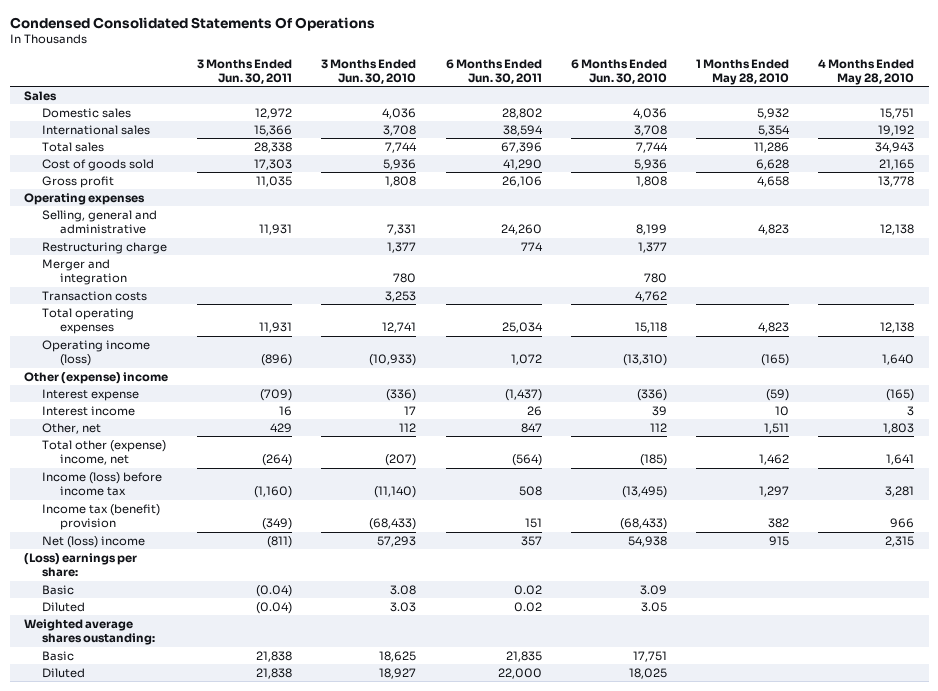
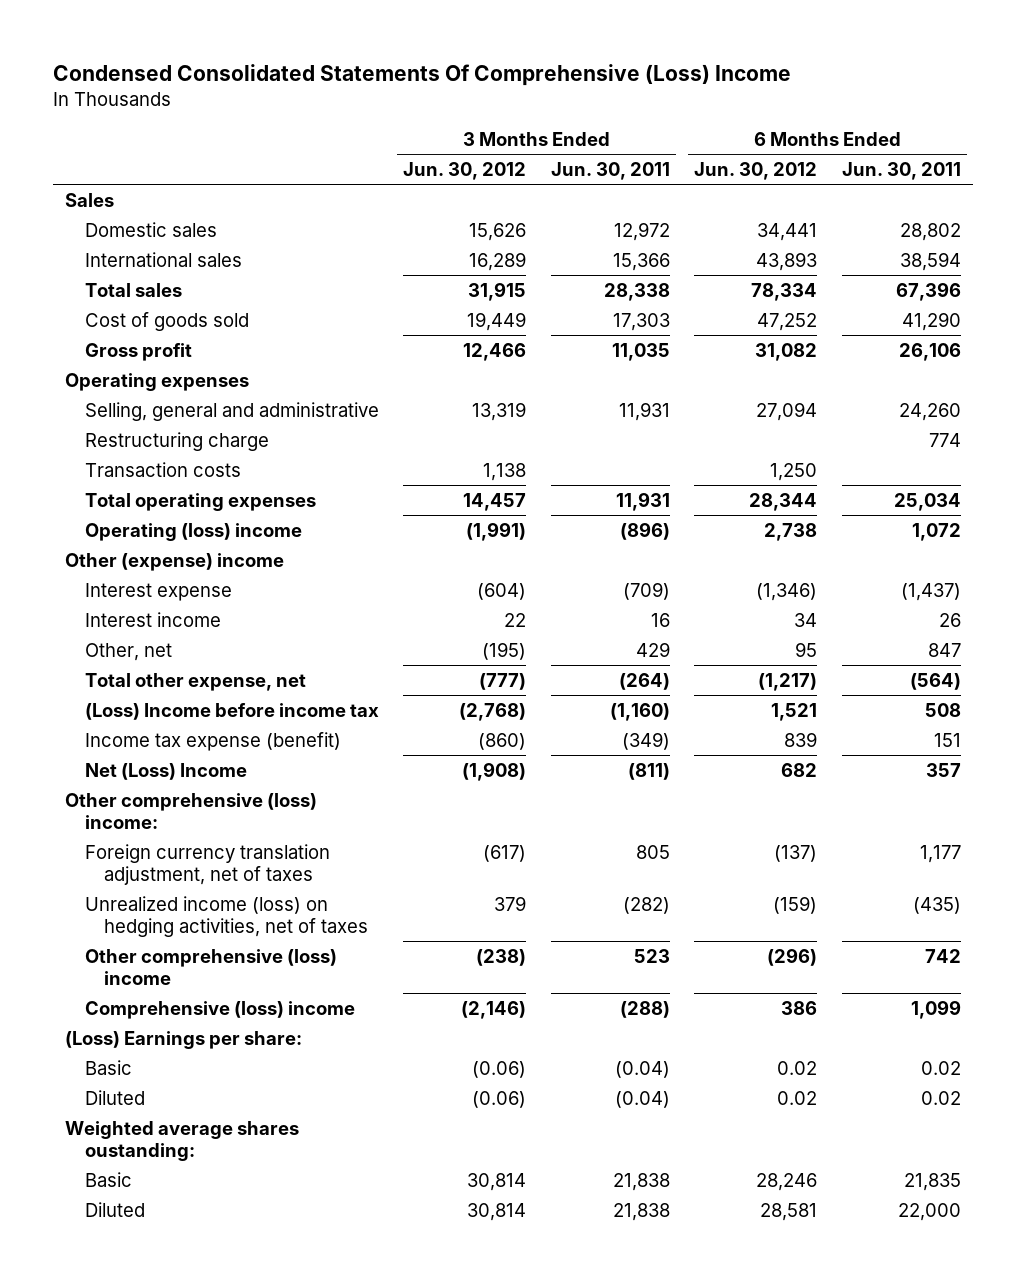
- Condensed Consolidated Statements Of Operations
+ Condensed Consolidated Statements Of Comprehensive (Loss) Income
- | 3 Months Ended Jun. 30, 2011 | 3 Months Ended Jun. 30, 2010 | 6 Months Ended Jun. 30, 2011 | 6 Months Ended Jun. 30, 2010 | 1 Months Ended May 28, 2010 | 4 Months Ended May 28, 2010
+ | 3 Months Ended Jun. 30, 2012 | 3 Months Ended Jun. 30, 2011 | 6 Months Ended Jun. 30, 2012 | 6 Months Ended Jun. 30, 2011
- Merger and integration | | 780 | | 780 | |
- Operating income (loss) | (896) | (10,933) | 1,072 | (13,310) | (165) | 1,640
+ Operating (loss) income | (1,991) | (896) | 2,738 | 1,072
- Total other (expense) income, net | (264) | (207) | (564) | (185) | 1,462 | 1,641
- Income (loss) before income tax | (1,160) | (11,140) | 508 | (13,495) | 1,297 | 3,281
- Income tax (benefit) provision | (349) | (68,433) | 151 | (68,433) | 382 | 966
- Net (loss) income | (811) | 57,293 | 357 | 54,938 | 915 | 2,315
- (Loss) earnings per share:
+ Total other expense, net | (777) | (264) | (1,217) | (564)
+ (Loss) Income before income tax | (2,768) | (1,160) | 1,521 | 508
+ Income tax expense (benefit) | (860) | (349) | 839 | 151
+ Net (Loss) Income | (1,908) | (811) | 682 | 357
+ Other comprehensive (loss) income:
+ Foreign currency translation adjustment, net of taxes | (617) | 805 | (137) | 1,177
+ Unrealized income (loss) on hedging activities, net of taxes | 379 | (282) | (159) | (435)
+ Other comprehensive (loss) income | (238) | 523 | (296) | 742
+ Comprehensive (loss) income | (2,146) | (288) | 386 | 1,099
+ (Loss) Earnings per share:

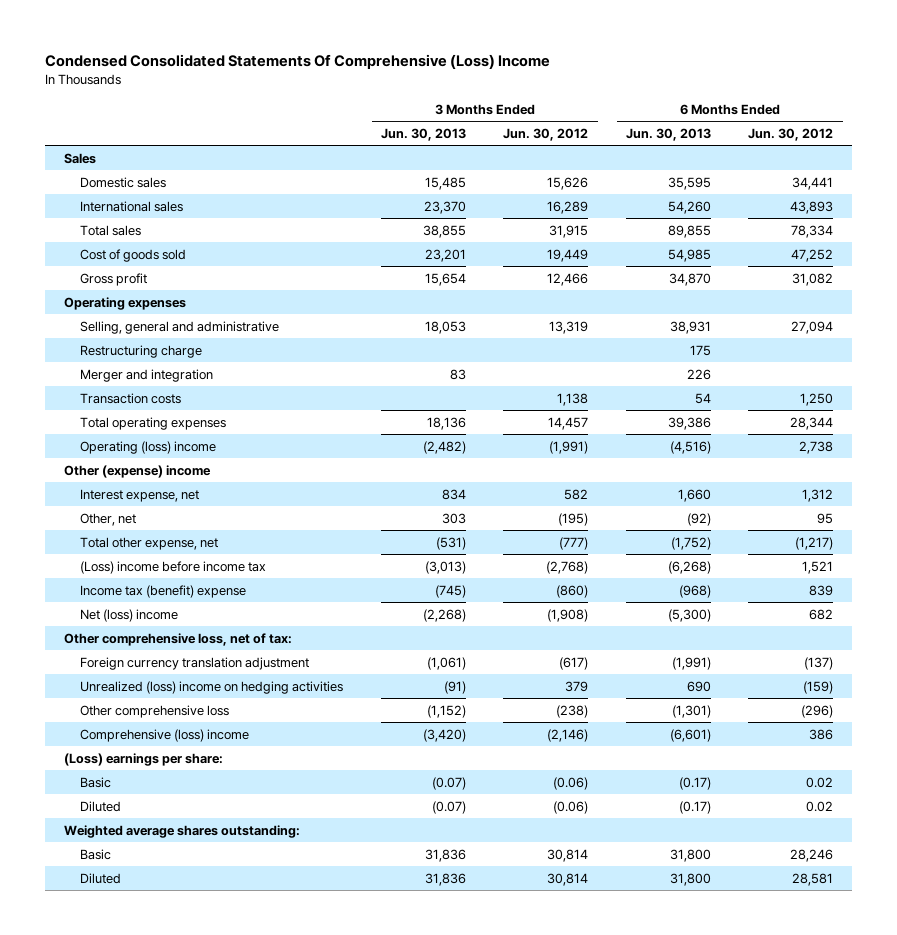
- | 3 Months Ended Jun. 30, 2012 | 3 Months Ended Jun. 30, 2011 | 6 Months Ended Jun. 30, 2012 | 6 Months Ended Jun. 30, 2011
+ | 3 Months Ended Jun. 30, 2013 | 3 Months Ended Jun. 30, 2012 | 6 Months Ended Jun. 30, 2013 | 6 Months Ended Jun. 30, 2012
+ Merger and integration | 83 | | 226 |
- Interest expense | (604) | (709) | (1,346) | (1,437)
- Interest income | 22 | 16 | 34 | 26
+ Interest expense, net | 834 | 582 | 1,660 | 1,312
- (Loss) Income before income tax | (2,768) | (1,160) | 1,521 | 508
- Income tax expense (benefit) | (860) | (349) | 839 | 151
- Net (Loss) Income | (1,908) | (811) | 682 | 357
- Other comprehensive (loss) income:
- Foreign currency translation adjustment, net of taxes | (617) | 805 | (137) | 1,177
- Unrealized income (loss) on hedging activities, net of taxes | 379 | (282) | (159) | (435)
- Other comprehensive (loss) income | (238) | 523 | (296) | 742
+ (Loss) income before income tax | (3,013) | (2,768) | (6,268) | 1,521
+ Income tax (benefit) expense | (745) | (860) | (968) | 839
+ Net (loss) income | (2,268) | (1,908) | (5,300) | 682
+ Other comprehensive loss, net of tax:
+ Foreign currency translation adjustment | (1,061) | (617) | (1,991) | (137)
+ Unrealized (loss) income on hedging activities | (91) | 379 | 690 | (159)
+ Other comprehensive loss | (1,152) | (238) | (1,301) | (296)
- (Loss) Earnings per share:
+ (Loss) earnings per share:
- Weighted average shares oustanding:
+ Weighted average shares outstanding:

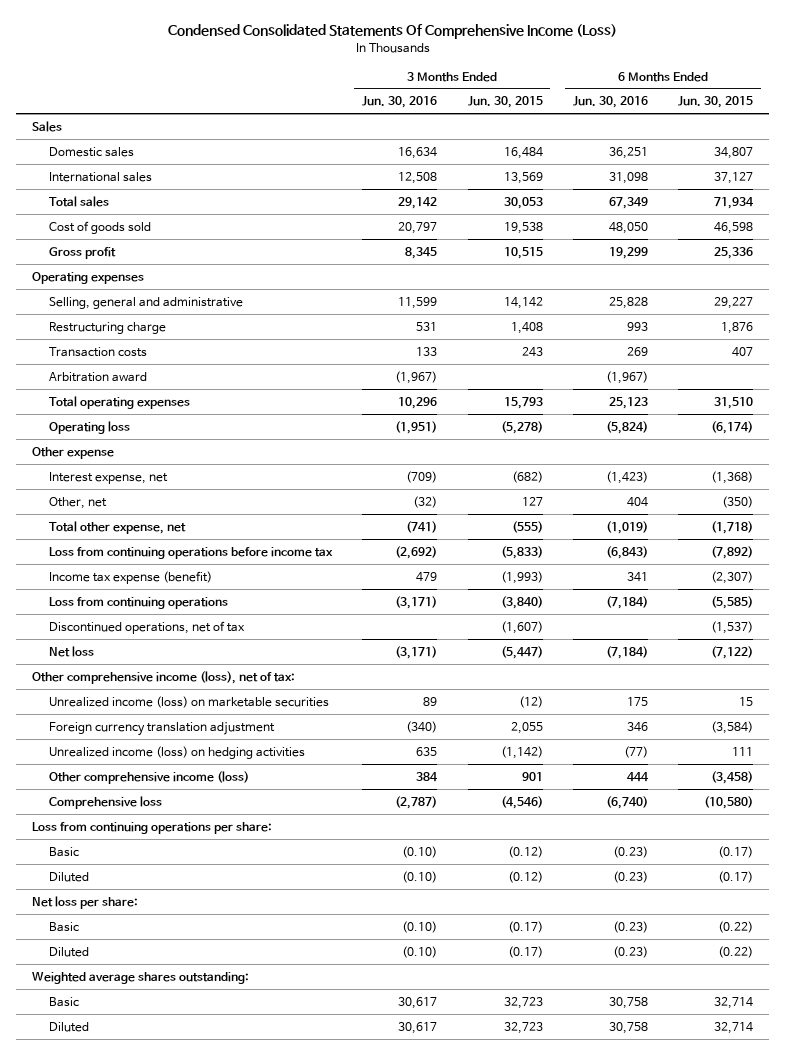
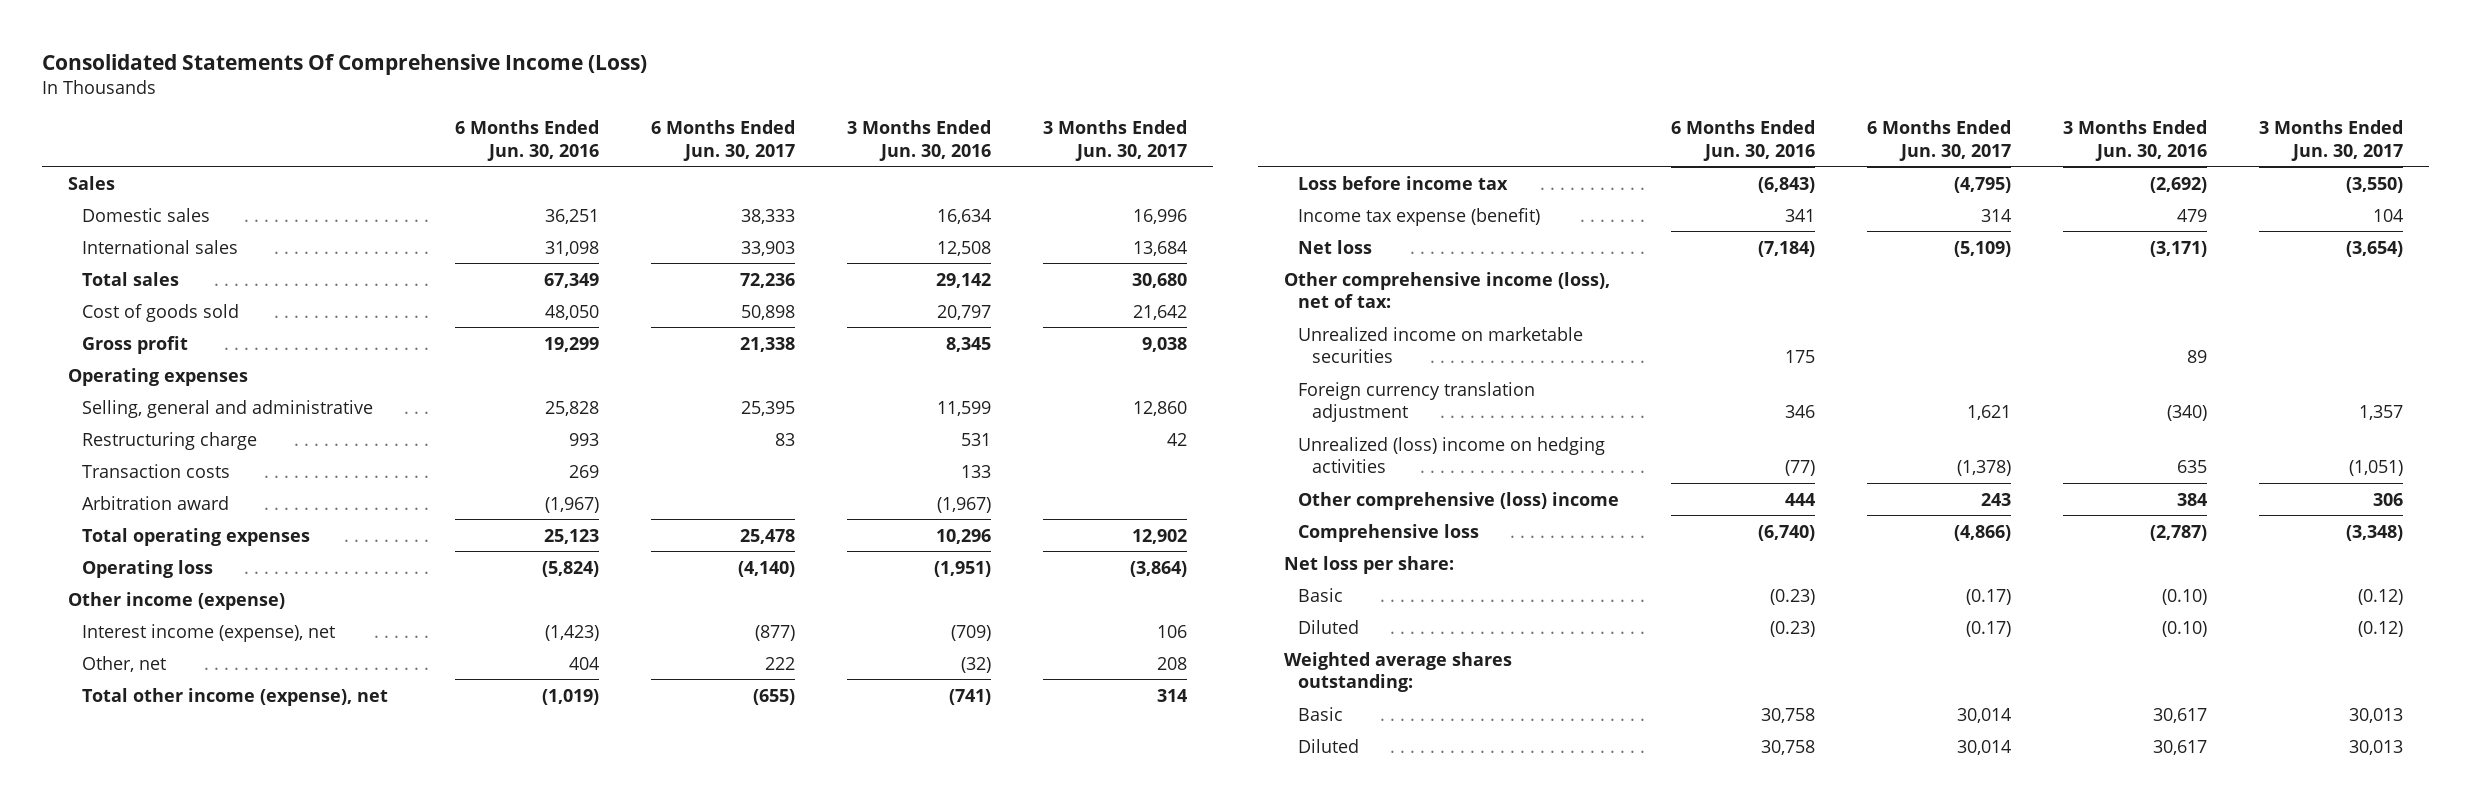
- Condensed Consolidated Statements Of Comprehensive Income (Loss)
+ Consolidated Statements Of Comprehensive Income (Loss)
- | 3 Months Ended Jun. 30, 2016 | 3 Months Ended Jun. 30, 2015 | 6 Months Ended Jun. 30, 2016 | 6 Months Ended Jun. 30, 2015
+ | 6 Months Ended Jun. 30, 2016 | 6 Months Ended Jun. 30, 2017 | 3 Months Ended Jun. 30, 2016 | 3 Months Ended Jun. 30, 2017
- Other expense
- Interest expense, net | (709) | (682) | (1,423) | (1,368)
+ Other income (expense)
+ Interest income (expense), net | (1,423) | (877) | (709) | 106
- Total other expense, net | (741) | (555) | (1,019) | (1,718)
- Loss from continuing operations before income tax | (2,692) | (5,833) | (6,843) | (7,892)
+ Total other income (expense), net | (1,019) | (655) | (741) | 314
+ Loss before income tax | (6,843) | (4,795) | (2,692) | (3,550)
- Loss from continuing operations | (3,171) | (3,840) | (7,184) | (5,585)
- Discontinued operations, net of tax | | (1,607) | | (1,537)
- Unrealized income (loss) on marketable securities | 89 | (12) | 175 | 15
+ Unrealized income on marketable securities | 175 | | 89 |
- Unrealized income (loss) on hedging activities | 635 | (1,142) | (77) | 111
- Other comprehensive income (loss) | 384 | 901 | 444 | (3,458)
+ Unrealized (loss) income on hedging activities | (77) | (1,378) | 635 | (1,051)
+ Other comprehensive (loss) income | 444 | 243 | 384 | 306
- Loss from continuing operations per share:
- Basic | (0.10) | (0.12) | (0.23) | (0.17)
- Diluted | (0.10) | (0.12) | (0.23) | (0.17)

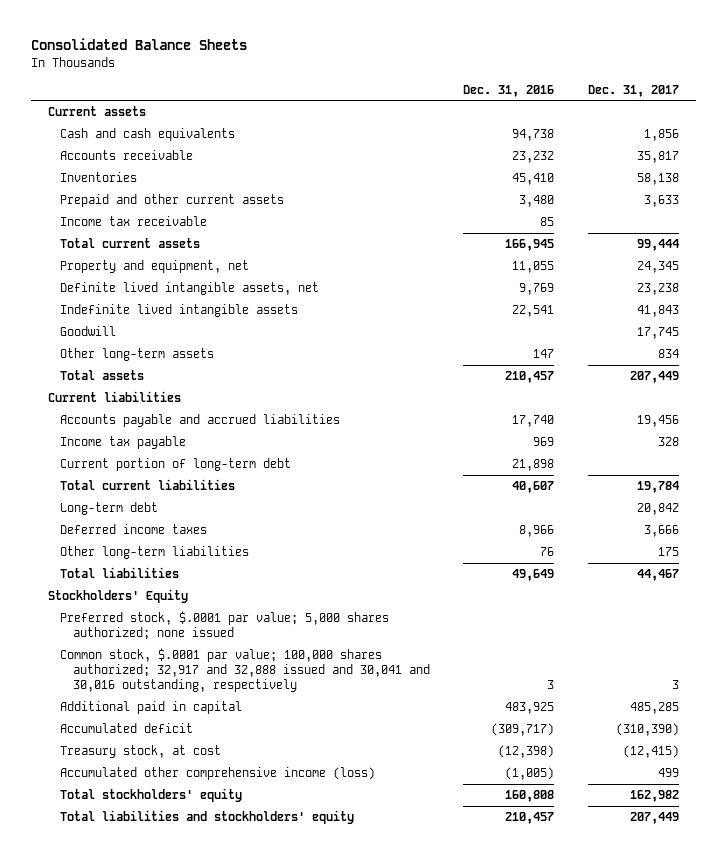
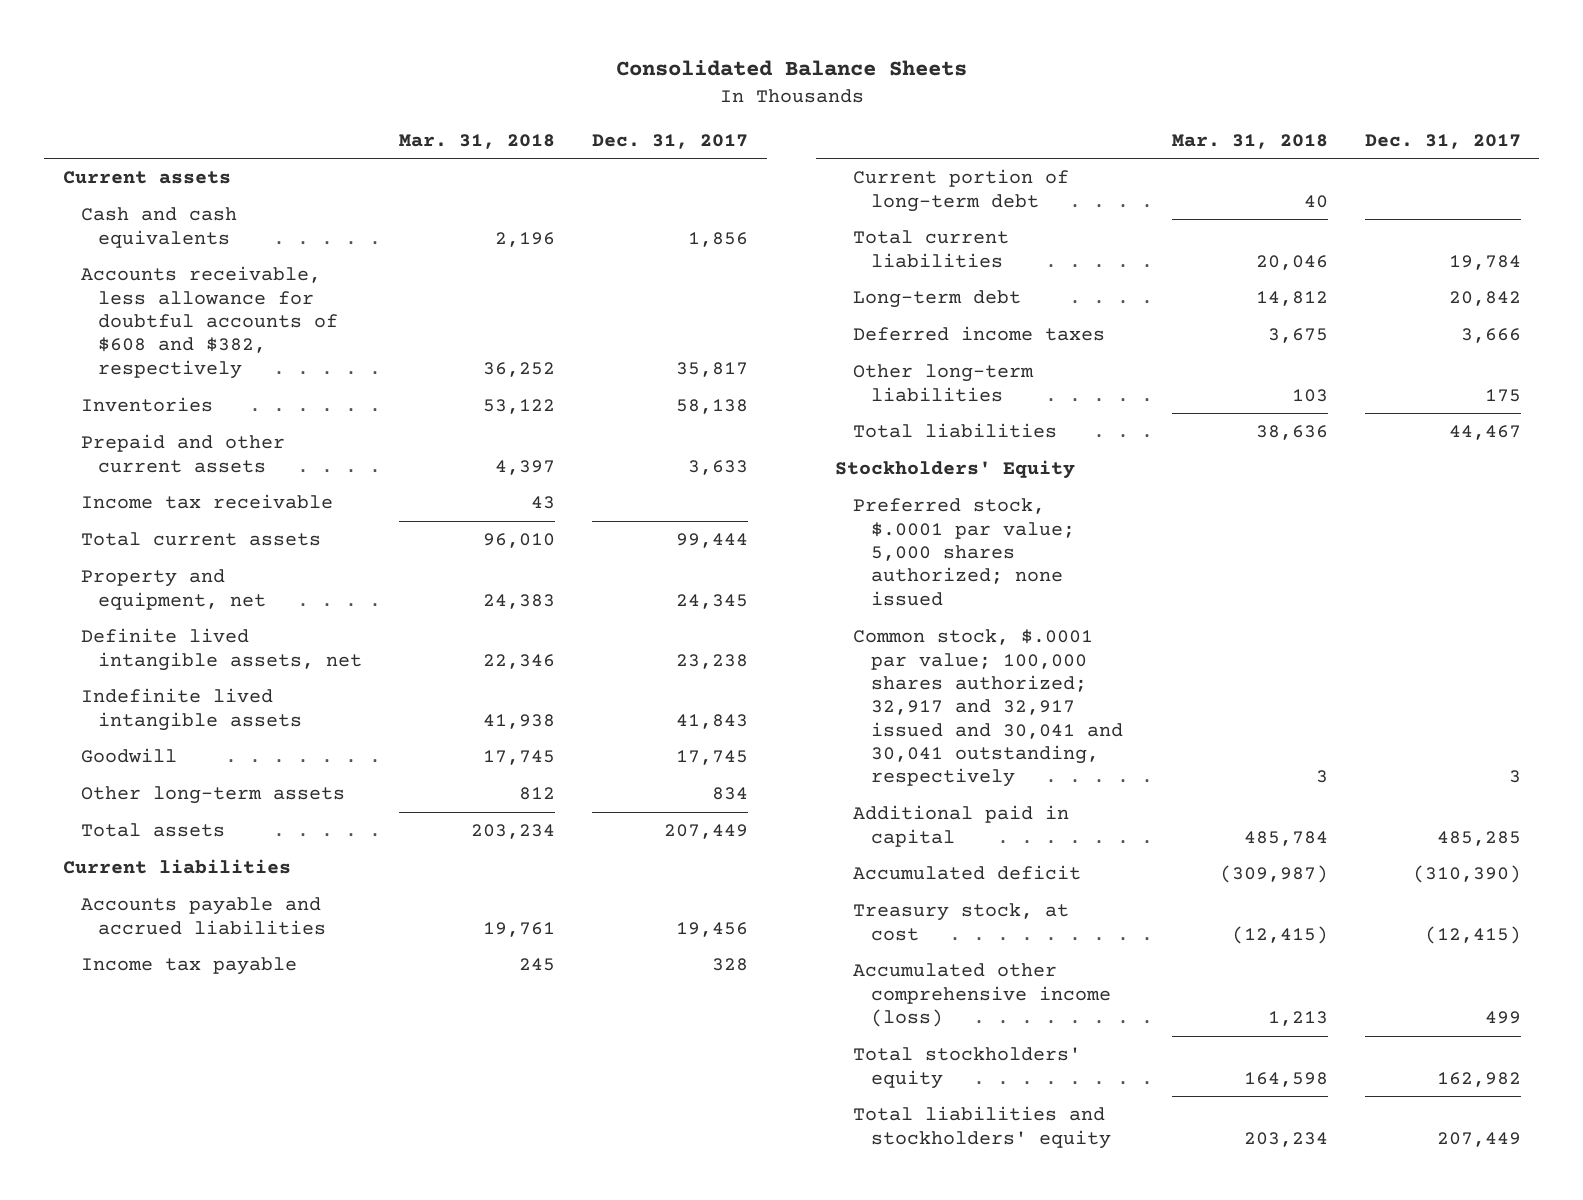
- | Dec. 31, 2016 | Dec. 31, 2017
+ | Mar. 31, 2018 | Dec. 31, 2017
- Accounts receivable | 23,232 | 35,817
+ Accounts receivable, less allowance for doubtful accounts of $608 and $382, respectively | 36,252 | 35,817
- Common stock, $.0001 par value; 100,000 shares authorized; 32,917 and 32,888 issued and 30,041 and 30,016 outstanding, respectively | 3 | 3
+ Common stock, $.0001 par value; 100,000 shares authorized; 32,917 and 32,917 issued and 30,041 and 30,041 outstanding, respectively | 3 | 3

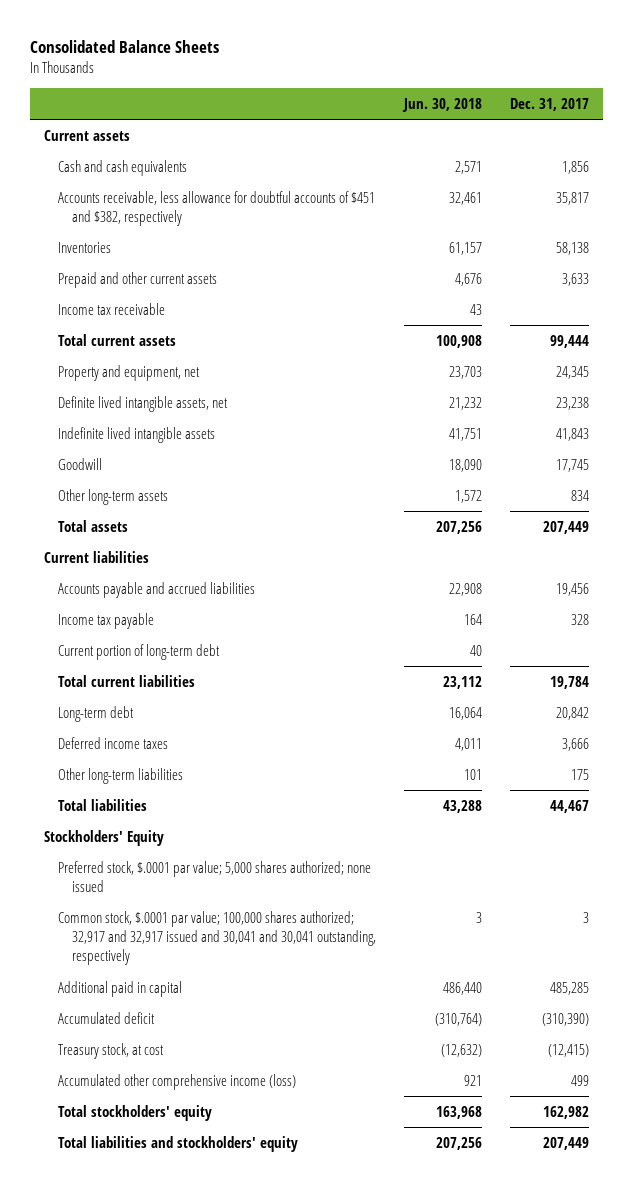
- | Mar. 31, 2018 | Dec. 31, 2017
+ | Jun. 30, 2018 | Dec. 31, 2017
- Accounts receivable, less allowance for doubtful accounts of $608 and $382, respectively | 36,252 | 35,817
+ Accounts receivable, less allowance for doubtful accounts of $451 and $382, respectively | 32,461 | 35,817

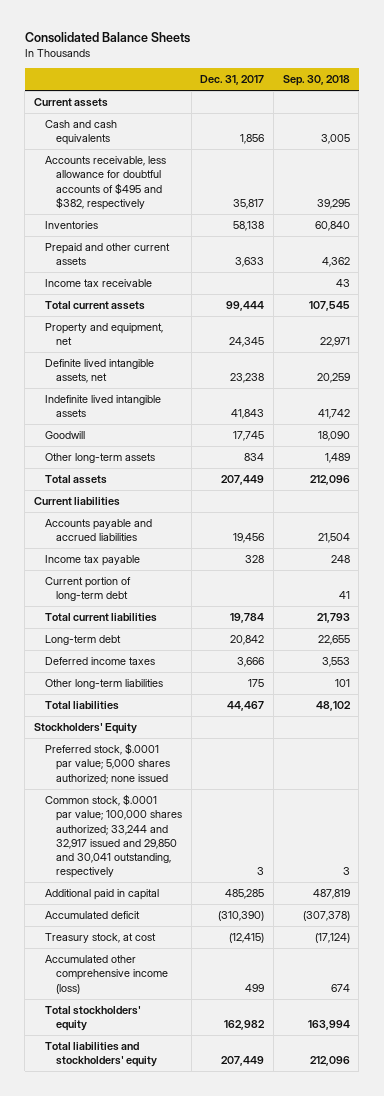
- | Jun. 30, 2018 | Dec. 31, 2017
+ | Dec. 31, 2017 | Sep. 30, 2018
- Accounts receivable, less allowance for doubtful accounts of $451 and $382, respectively | 32,461 | 35,817
+ Accounts receivable, less allowance for doubtful accounts of $495 and $382, respectively | 35,817 | 39,295
- Common stock, $.0001 par value; 100,000 shares authorized; 32,917 and 32,917 issued and 30,041 and 30,041 outstanding, respectively | 3 | 3
+ Common stock, $.0001 par value; 100,000 shares authorized; 33,244 and 32,917 issued and 29,850 and 30,041 outstanding, respectively | 3 | 3

